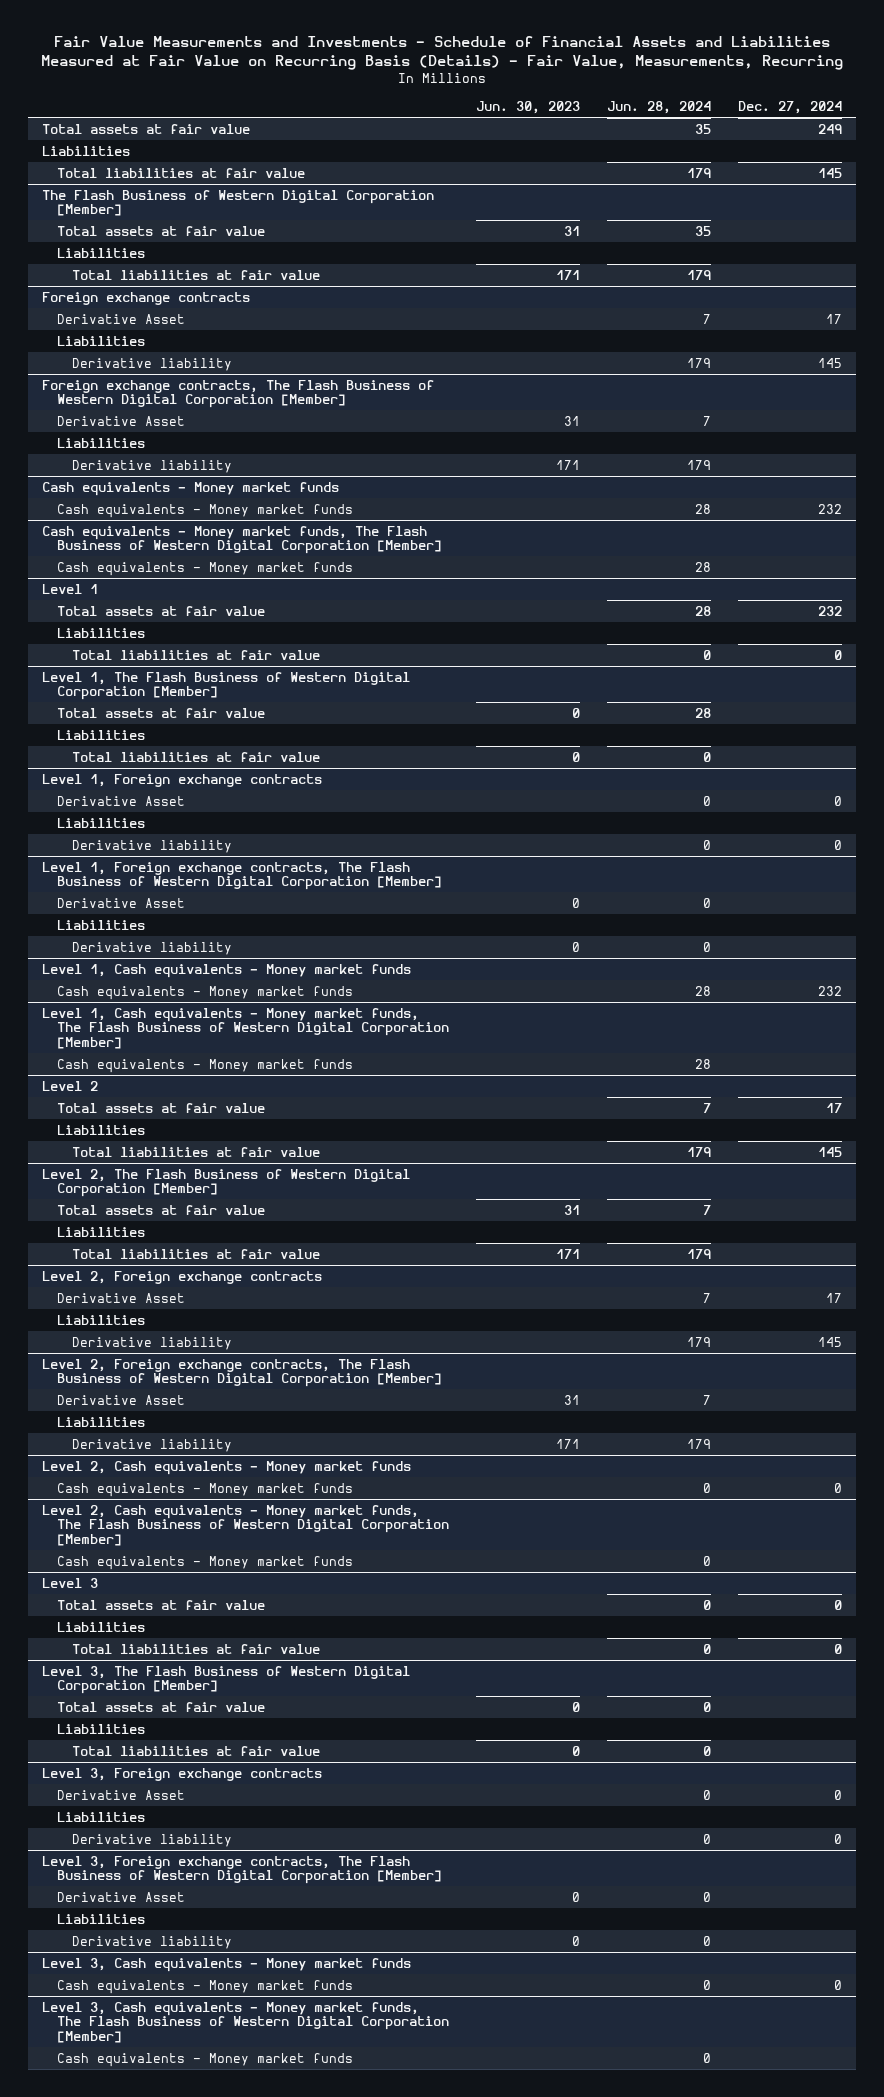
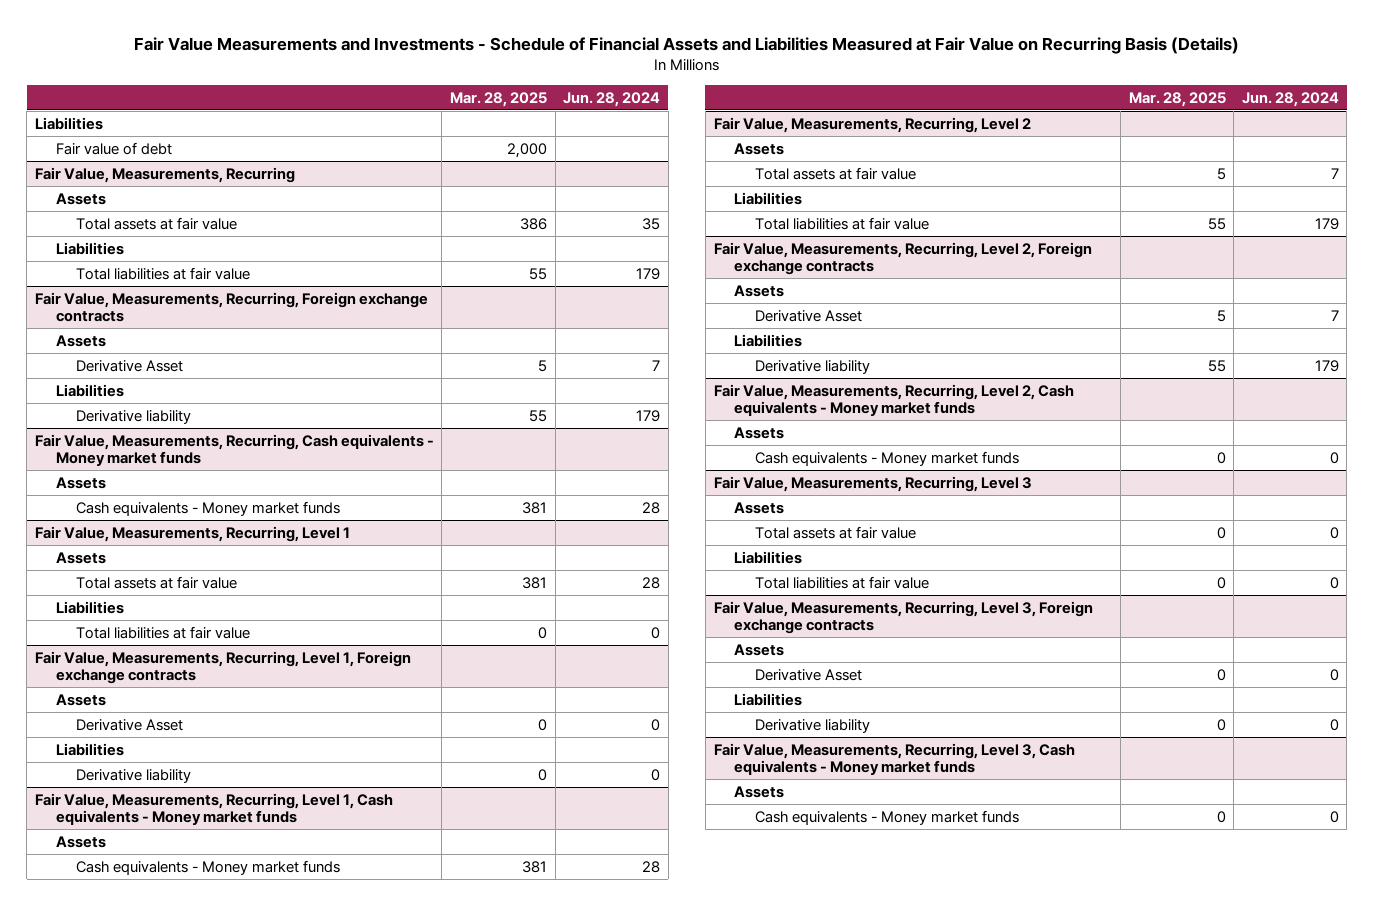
- Fair Value Measurements and Investments - Schedule of Financial Assets and Liabilities Measured at Fair Value on Recurring Basis (Details) - Fair Value, Measurements, Recurring
+ Fair Value Measurements and Investments - Schedule of Financial Assets and Liabilities Measured at Fair Value on Recurring Basis (Details)
- | Jun. 30, 2023 | Jun. 28, 2024 | Dec. 27, 2024
+ | Mar. 28, 2025 | Jun. 28, 2024
- Total assets at fair value | | 35 | 249
- Total liabilities at fair value | | 179 | 145
- The Flash Business of Western Digital Corporation [Member]
+ Fair value of debt | 2,000 |
+ Fair Value, Measurements, Recurring
+ Assets
- Foreign exchange contracts
- Derivative Asset | | 7 | 17
- Liabilities
- Derivative liability | | 179 | 145
- Foreign exchange contracts, The Flash Business of Western Digital Corporation [Member]
+ Fair Value, Measurements, Recurring, Foreign exchange contracts
+ Assets
- Cash equivalents - Money market funds
- Cash equivalents - Money market funds | | 28 | 232
- Cash equivalents - Money market funds, The Flash Business of Western Digital Corporation [Member]
+ Fair Value, Measurements, Recurring, Cash equivalents - Money market funds
+ Assets
- Level 1
- Total assets at fair value | | 28 | 232
- Liabilities
- Total liabilities at fair value | | 0 | 0
- Level 1, The Flash Business of Western Digital Corporation [Member]
+ Fair Value, Measurements, Recurring, Level 1
+ Assets
- Level 1, Foreign exchange contracts
- Derivative Asset | | 0 | 0
- Liabilities
- Derivative liability | | 0 | 0
- Level 1, Foreign exchange contracts, The Flash Business of Western Digital Corporation [Member]
+ Fair Value, Measurements, Recurring, Level 1, Foreign exchange contracts
+ Assets
- Level 1, Cash equivalents - Money market funds
- Cash equivalents - Money market funds | | 28 | 232
- Level 1, Cash equivalents - Money market funds, The Flash Business of Western Digital Corporation [Member]
+ Fair Value, Measurements, Recurring, Level 1, Cash equivalents - Money market funds
+ Assets
- Level 2
- Total assets at fair value | | 7 | 17
- Liabilities
- Total liabilities at fair value | | 179 | 145
- Level 2, The Flash Business of Western Digital Corporation [Member]
+ Fair Value, Measurements, Recurring, Level 2
+ Assets
- Level 2, Foreign exchange contracts
- Derivative Asset | | 7 | 17
- Liabilities
- Derivative liability | | 179 | 145
- Level 2, Foreign exchange contracts, The Flash Business of Western Digital Corporation [Member]
+ Fair Value, Measurements, Recurring, Level 2, Foreign exchange contracts
+ Assets
- Level 2, Cash equivalents - Money market funds
- Cash equivalents - Money market funds | | 0 | 0
- Level 2, Cash equivalents - Money market funds, The Flash Business of Western Digital Corporation [Member]
+ Fair Value, Measurements, Recurring, Level 2, Cash equivalents - Money market funds
+ Assets
- Level 3
- Total assets at fair value | | 0 | 0
- Liabilities
- Total liabilities at fair value | | 0 | 0
- Level 3, The Flash Business of Western Digital Corporation [Member]
+ Fair Value, Measurements, Recurring, Level 3
+ Assets
- Level 3, Foreign exchange contracts
- Derivative Asset | | 0 | 0
- Liabilities
- Derivative liability | | 0 | 0
- Level 3, Foreign exchange contracts, The Flash Business of Western Digital Corporation [Member]
+ Fair Value, Measurements, Recurring, Level 3, Foreign exchange contracts
+ Assets
- Level 3, Cash equivalents - Money market funds
- Cash equivalents - Money market funds | | 0 | 0
- Level 3, Cash equivalents - Money market funds, The Flash Business of Western Digital Corporation [Member]
+ Fair Value, Measurements, Recurring, Level 3, Cash equivalents - Money market funds
+ Assets

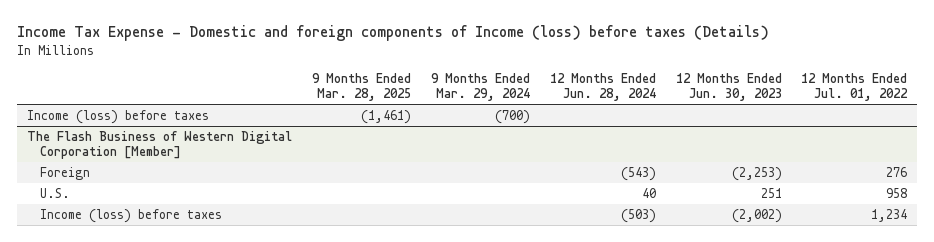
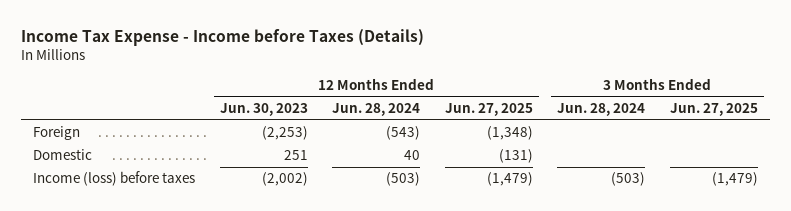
- Income Tax Expense - Domestic and foreign components of Income (loss) before taxes (Details)
+ Income Tax Expense - Income before Taxes (Details)
- | 9 Months Ended Mar. 28, 2025 | 9 Months Ended Mar. 29, 2024 | 12 Months Ended Jun. 28, 2024 | 12 Months Ended Jun. 30, 2023 | 12 Months Ended Jul. 01, 2022
+ | 12 Months Ended Jun. 30, 2023 | 12 Months Ended Jun. 28, 2024 | 12 Months Ended Jun. 27, 2025 | 3 Months Ended Jun. 28, 2024 | 3 Months Ended Jun. 27, 2025
- Income (loss) before taxes | (1,461) | (700) | | |
- The Flash Business of Western Digital Corporation [Member]
- U.S. | | | 40 | 251 | 958
+ Domestic | 251 | 40 | (131) | |

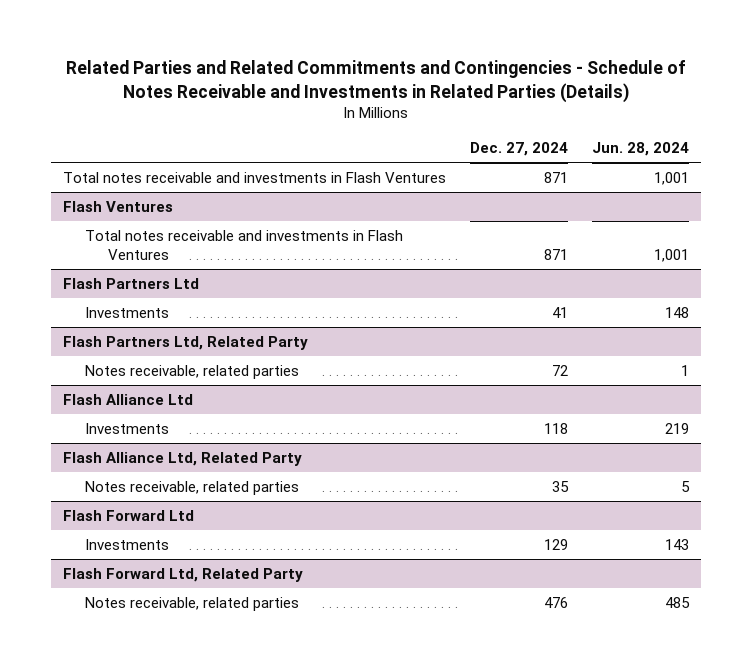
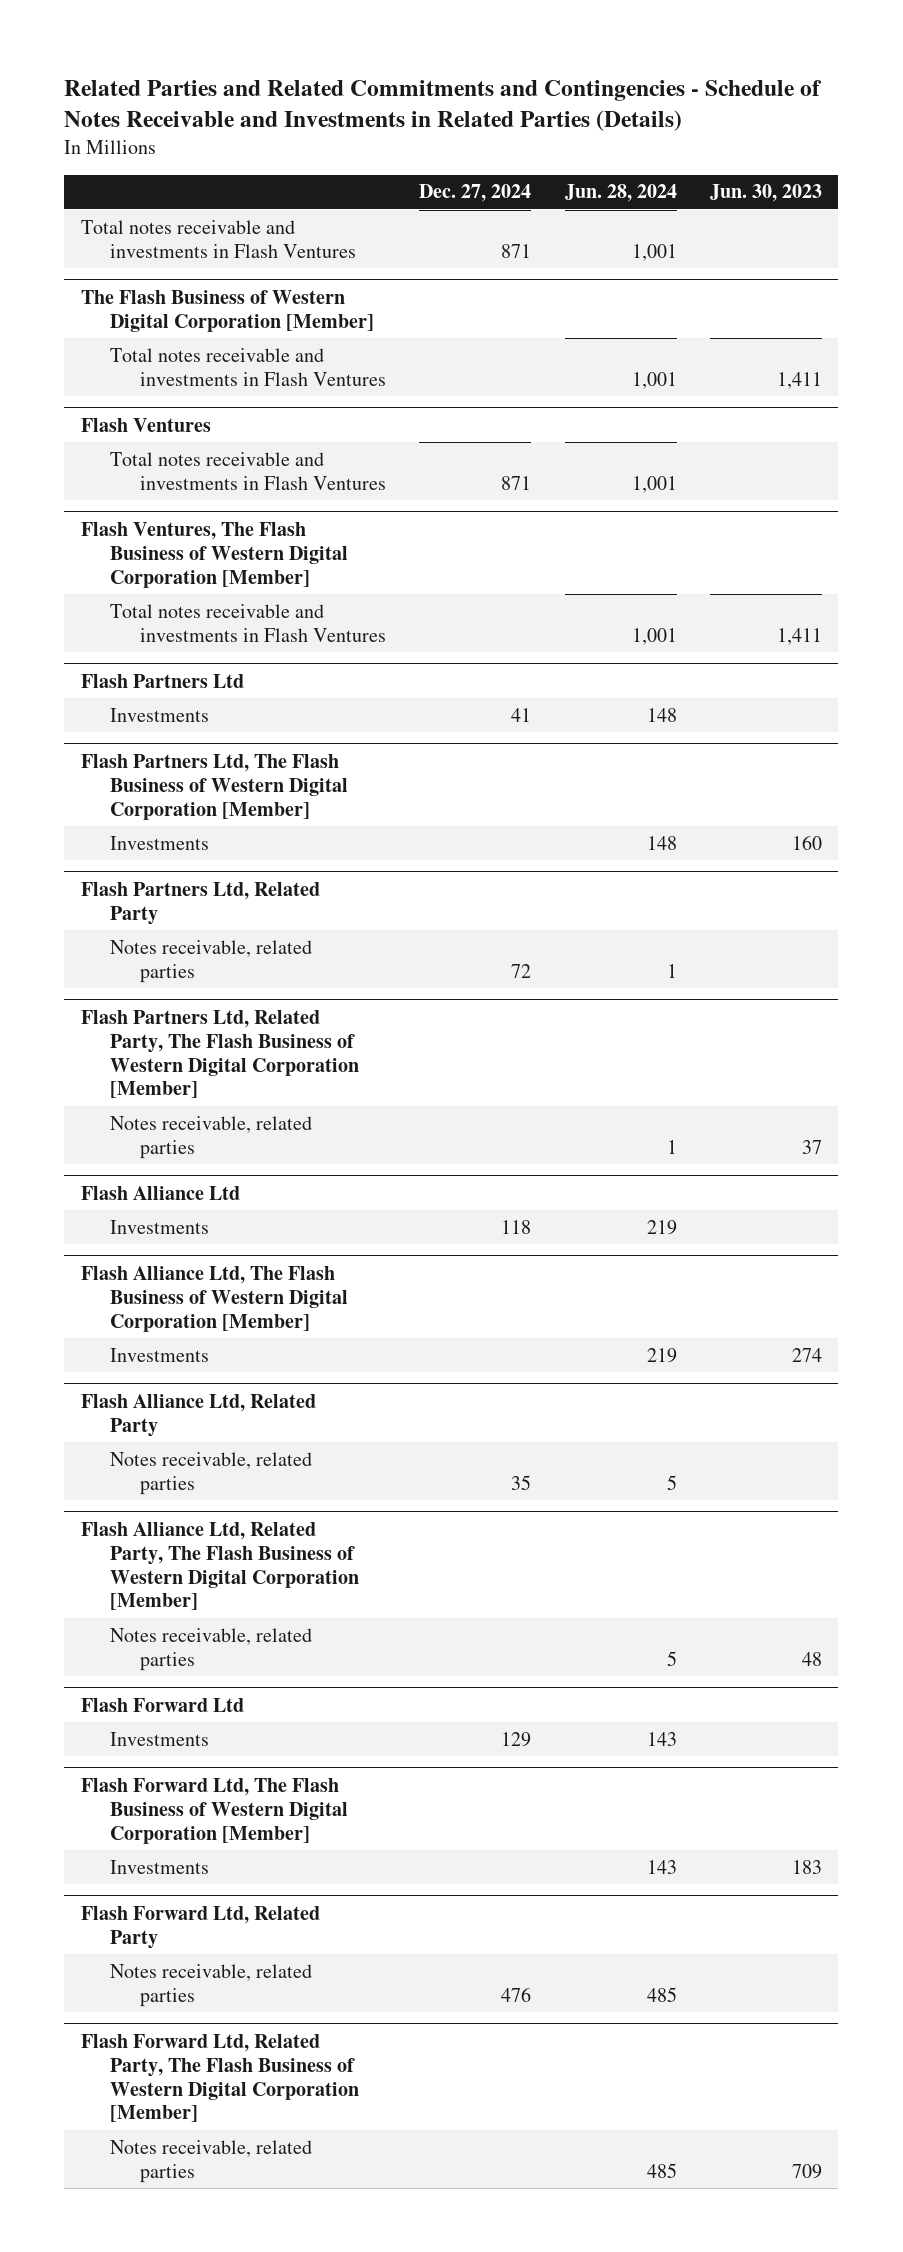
- | Dec. 27, 2024 | Jun. 28, 2024
+ | Dec. 27, 2024 | Jun. 28, 2024 | Jun. 30, 2023
+ The Flash Business of Western Digital Corporation [Member]
+ Total notes receivable and investments in Flash Ventures | | 1,001 | 1,411
+ Flash Ventures, The Flash Business of Western Digital Corporation [Member]
+ Total notes receivable and investments in Flash Ventures | | 1,001 | 1,411
+ Flash Partners Ltd, The Flash Business of Western Digital Corporation [Member]
+ Investments | | 148 | 160
+ Flash Partners Ltd, Related Party, The Flash Business of Western Digital Corporation [Member]
+ Notes receivable, related parties | | 1 | 37
+ Flash Alliance Ltd, The Flash Business of Western Digital Corporation [Member]
+ Investments | | 219 | 274
+ Flash Alliance Ltd, Related Party, The Flash Business of Western Digital Corporation [Member]
+ Notes receivable, related parties | | 5 | 48
+ Flash Forward Ltd, The Flash Business of Western Digital Corporation [Member]
+ Investments | | 143 | 183
+ Flash Forward Ltd, Related Party, The Flash Business of Western Digital Corporation [Member]
+ Notes receivable, related parties | | 485 | 709

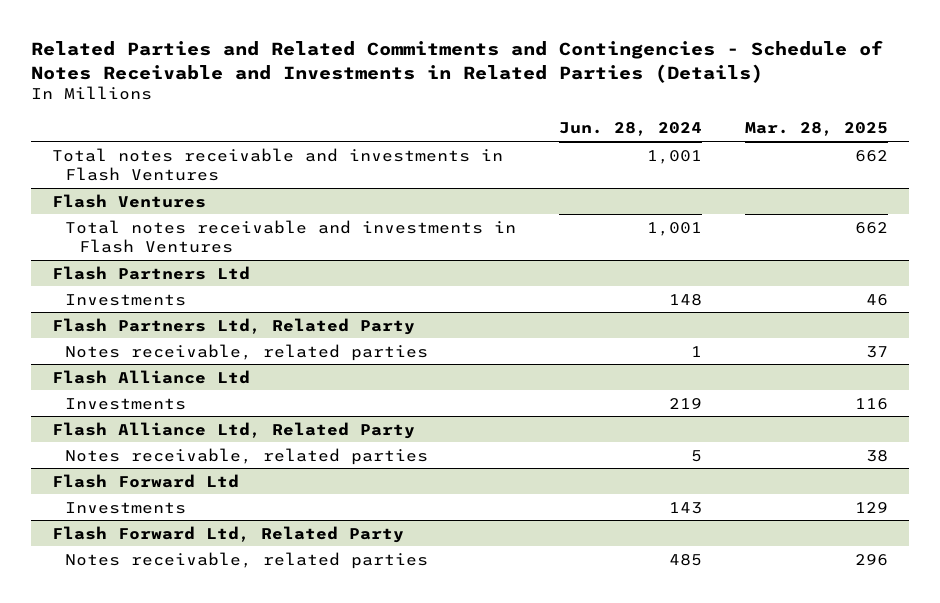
- | Dec. 27, 2024 | Jun. 28, 2024 | Jun. 30, 2023
+ | Jun. 28, 2024 | Mar. 28, 2025
- The Flash Business of Western Digital Corporation [Member]
- Total notes receivable and investments in Flash Ventures | | 1,001 | 1,411
- Flash Ventures, The Flash Business of Western Digital Corporation [Member]
- Total notes receivable and investments in Flash Ventures | | 1,001 | 1,411
- Flash Partners Ltd, The Flash Business of Western Digital Corporation [Member]
- Investments | | 148 | 160
- Flash Partners Ltd, Related Party, The Flash Business of Western Digital Corporation [Member]
- Notes receivable, related parties | | 1 | 37
- Flash Alliance Ltd, The Flash Business of Western Digital Corporation [Member]
- Investments | | 219 | 274
- Flash Alliance Ltd, Related Party, The Flash Business of Western Digital Corporation [Member]
- Notes receivable, related parties | | 5 | 48
- Flash Forward Ltd, The Flash Business of Western Digital Corporation [Member]
- Investments | | 143 | 183
- Flash Forward Ltd, Related Party, The Flash Business of Western Digital Corporation [Member]
- Notes receivable, related parties | | 485 | 709

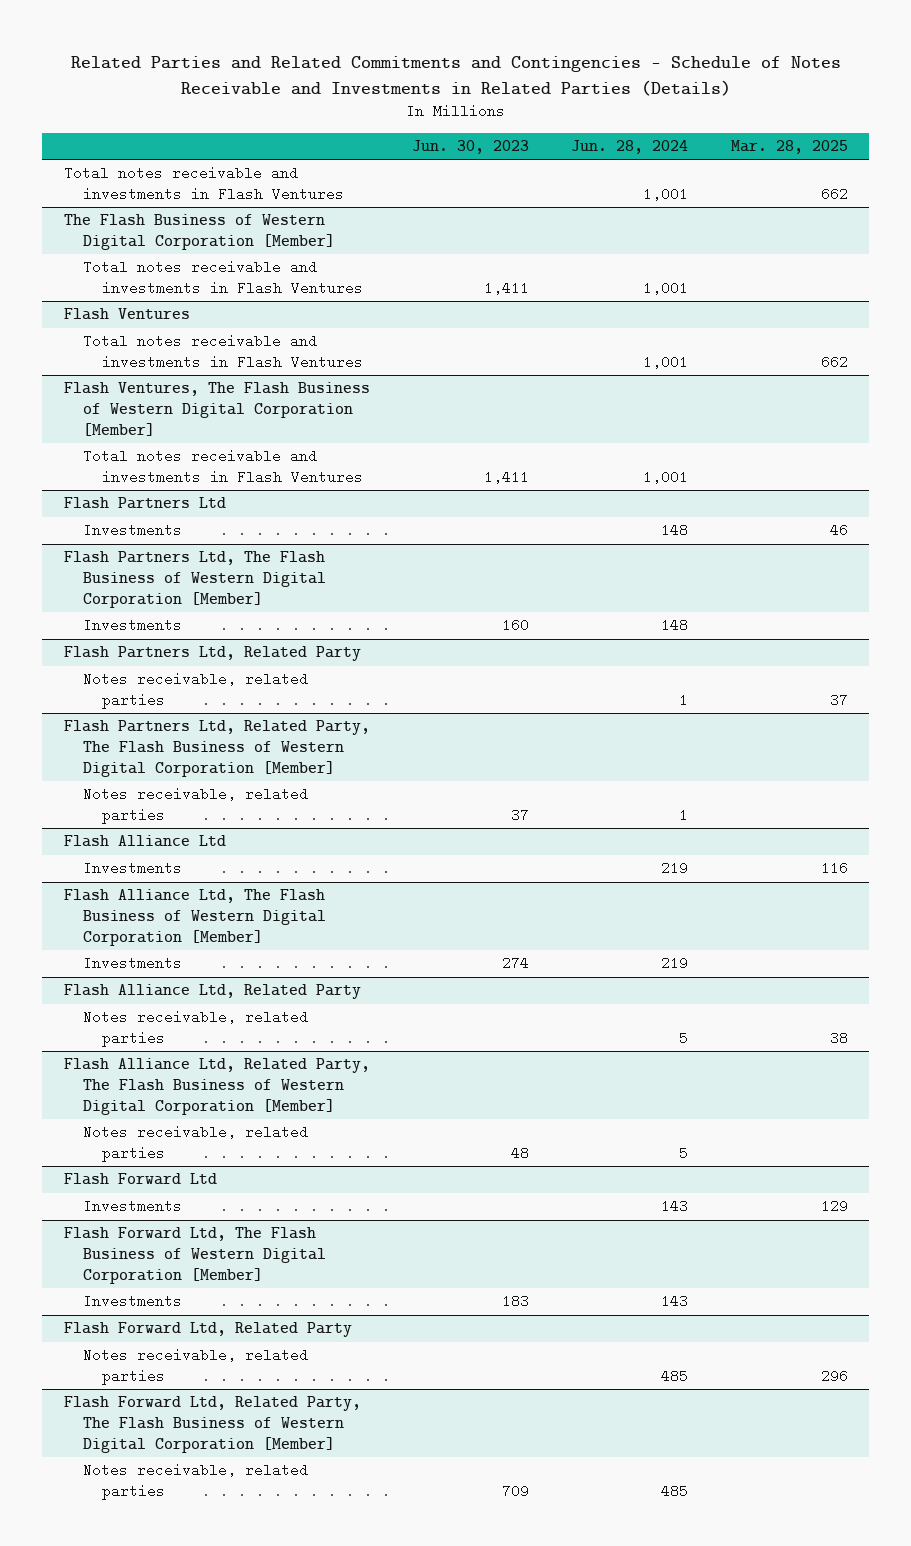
- | Jun. 28, 2024 | Mar. 28, 2025
+ | Jun. 30, 2023 | Jun. 28, 2024 | Mar. 28, 2025
+ The Flash Business of Western Digital Corporation [Member]
+ Total notes receivable and investments in Flash Ventures | 1,411 | 1,001 |
+ Flash Ventures, The Flash Business of Western Digital Corporation [Member]
+ Total notes receivable and investments in Flash Ventures | 1,411 | 1,001 |
+ Flash Partners Ltd, The Flash Business of Western Digital Corporation [Member]
+ Investments | 160 | 148 |
+ Flash Partners Ltd, Related Party, The Flash Business of Western Digital Corporation [Member]
+ Notes receivable, related parties | 37 | 1 |
+ Flash Alliance Ltd, The Flash Business of Western Digital Corporation [Member]
+ Investments | 274 | 219 |
+ Flash Alliance Ltd, Related Party, The Flash Business of Western Digital Corporation [Member]
+ Notes receivable, related parties | 48 | 5 |
+ Flash Forward Ltd, The Flash Business of Western Digital Corporation [Member]
+ Investments | 183 | 143 |
+ Flash Forward Ltd, Related Party, The Flash Business of Western Digital Corporation [Member]
+ Notes receivable, related parties | 709 | 485 |

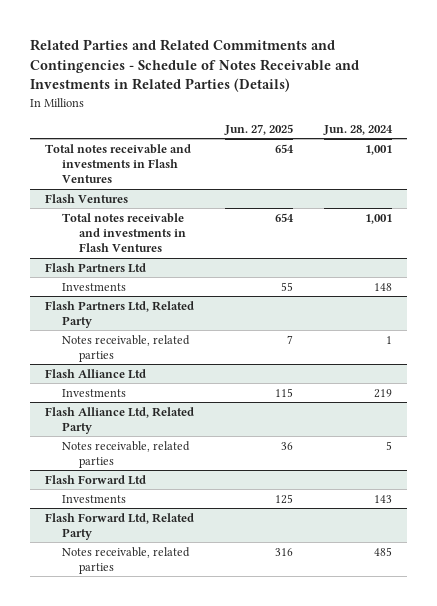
- | Jun. 30, 2023 | Jun. 28, 2024 | Mar. 28, 2025
+ | Jun. 27, 2025 | Jun. 28, 2024
- The Flash Business of Western Digital Corporation [Member]
- Total notes receivable and investments in Flash Ventures | 1,411 | 1,001 |
- Flash Ventures, The Flash Business of Western Digital Corporation [Member]
- Total notes receivable and investments in Flash Ventures | 1,411 | 1,001 |
- Flash Partners Ltd, The Flash Business of Western Digital Corporation [Member]
- Investments | 160 | 148 |
- Flash Partners Ltd, Related Party, The Flash Business of Western Digital Corporation [Member]
- Notes receivable, related parties | 37 | 1 |
- Flash Alliance Ltd, The Flash Business of Western Digital Corporation [Member]
- Investments | 274 | 219 |
- Flash Alliance Ltd, Related Party, The Flash Business of Western Digital Corporation [Member]
- Notes receivable, related parties | 48 | 5 |
- Flash Forward Ltd, The Flash Business of Western Digital Corporation [Member]
- Investments | 183 | 143 |
- Flash Forward Ltd, Related Party, The Flash Business of Western Digital Corporation [Member]
- Notes receivable, related parties | 709 | 485 |

